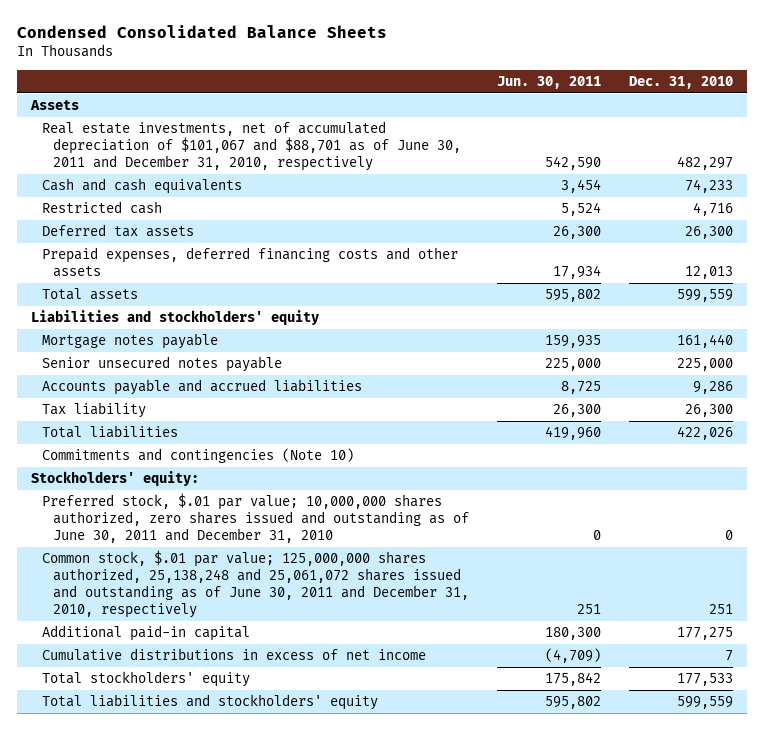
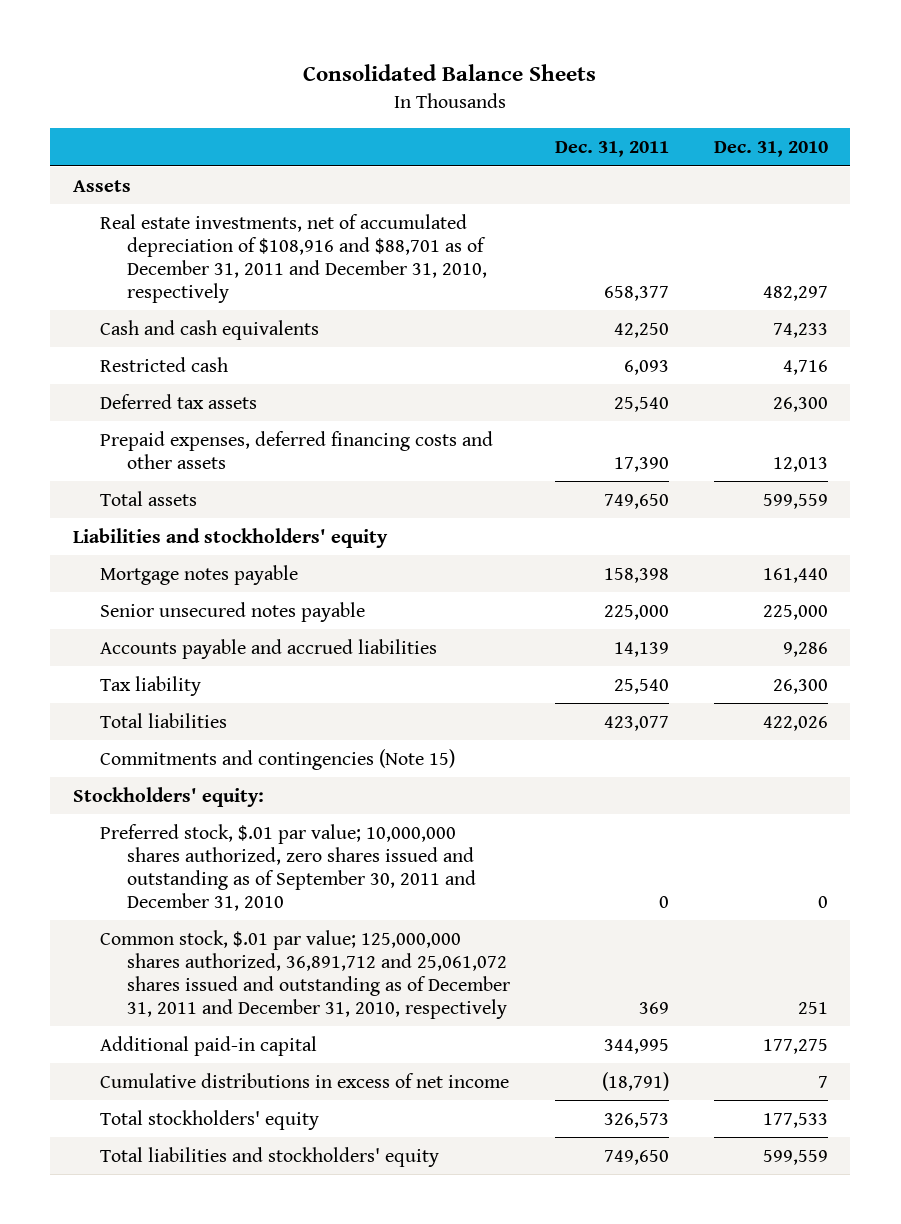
- Condensed Consolidated Balance Sheets
+ Consolidated Balance Sheets
- | Jun. 30, 2011 | Dec. 31, 2010
+ | Dec. 31, 2011 | Dec. 31, 2010
- Real estate investments, net of accumulated depreciation of $101,067 and $88,701 as of June 30, 2011 and December 31, 2010, respectively | 542,590 | 482,297
+ Real estate investments, net of accumulated depreciation of $108,916 and $88,701 as of December 31, 2011 and December 31, 2010, respectively | 658,377 | 482,297
- Commitments and contingencies (Note 10)
+ Commitments and contingencies (Note 15)
- Preferred stock, $.01 par value; 10,000,000 shares authorized, zero shares issued and outstanding as of June 30, 2011 and December 31, 2010 | 0 | 0
- Common stock, $.01 par value; 125,000,000 shares authorized, 25,138,248 and 25,061,072 shares issued and outstanding as of June 30, 2011 and December 31, 2010, respectively | 251 | 251
+ Preferred stock, $.01 par value; 10,000,000 shares authorized, zero shares issued and outstanding as of September 30, 2011 and December 31, 2010 | 0 | 0
+ Common stock, $.01 par value; 125,000,000 shares authorized, 36,891,712 and 25,061,072 shares issued and outstanding as of December 31, 2011 and December 31, 2010, respectively | 369 | 251

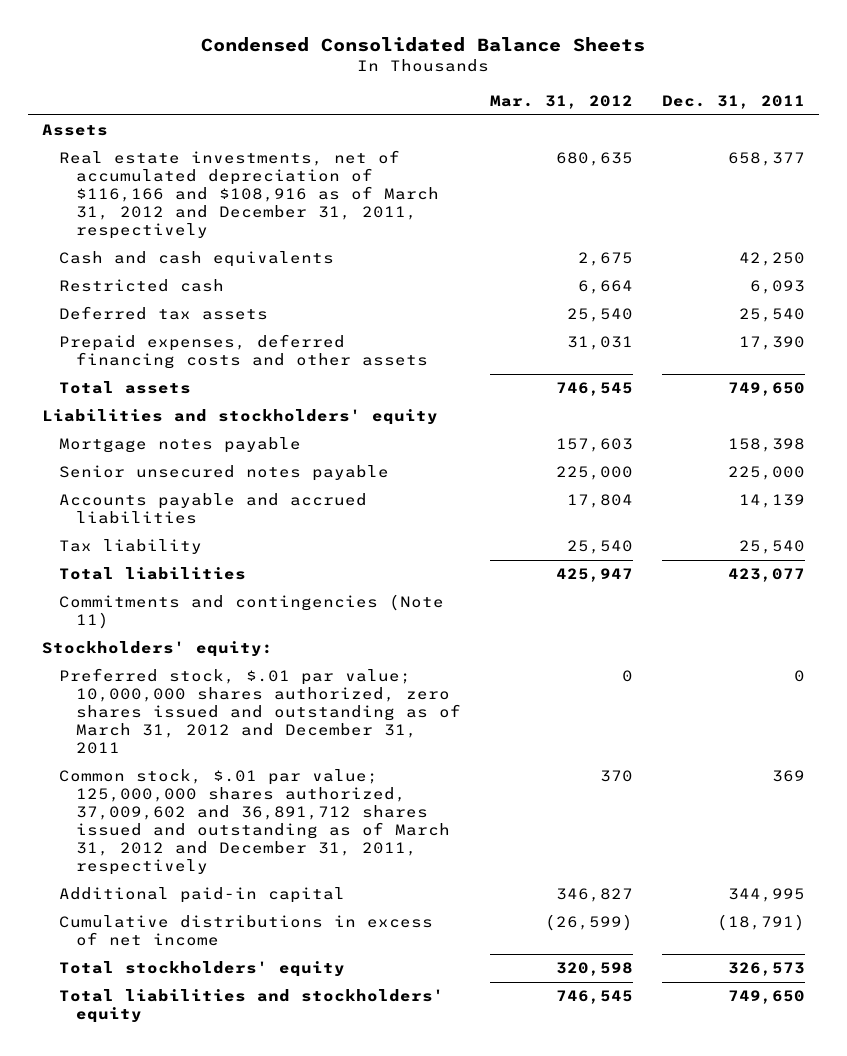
- Consolidated Balance Sheets
+ Condensed Consolidated Balance Sheets
- | Dec. 31, 2011 | Dec. 31, 2010
+ | Mar. 31, 2012 | Dec. 31, 2011
- Real estate investments, net of accumulated depreciation of $108,916 and $88,701 as of December 31, 2011 and December 31, 2010, respectively | 658,377 | 482,297
+ Real estate investments, net of accumulated depreciation of $116,166 and $108,916 as of March 31, 2012 and December 31, 2011, respectively | 680,635 | 658,377
- Commitments and contingencies (Note 15)
+ Commitments and contingencies (Note 11)
- Preferred stock, $.01 par value; 10,000,000 shares authorized, zero shares issued and outstanding as of September 30, 2011 and December 31, 2010 | 0 | 0
- Common stock, $.01 par value; 125,000,000 shares authorized, 36,891,712 and 25,061,072 shares issued and outstanding as of December 31, 2011 and December 31, 2010, respectively | 369 | 251
+ Preferred stock, $.01 par value; 10,000,000 shares authorized, zero shares issued and outstanding as of March 31, 2012 and December 31, 2011 | 0 | 0
+ Common stock, $.01 par value; 125,000,000 shares authorized, 37,009,602 and 36,891,712 shares issued and outstanding as of March 31, 2012 and December 31, 2011, respectively | 370 | 369

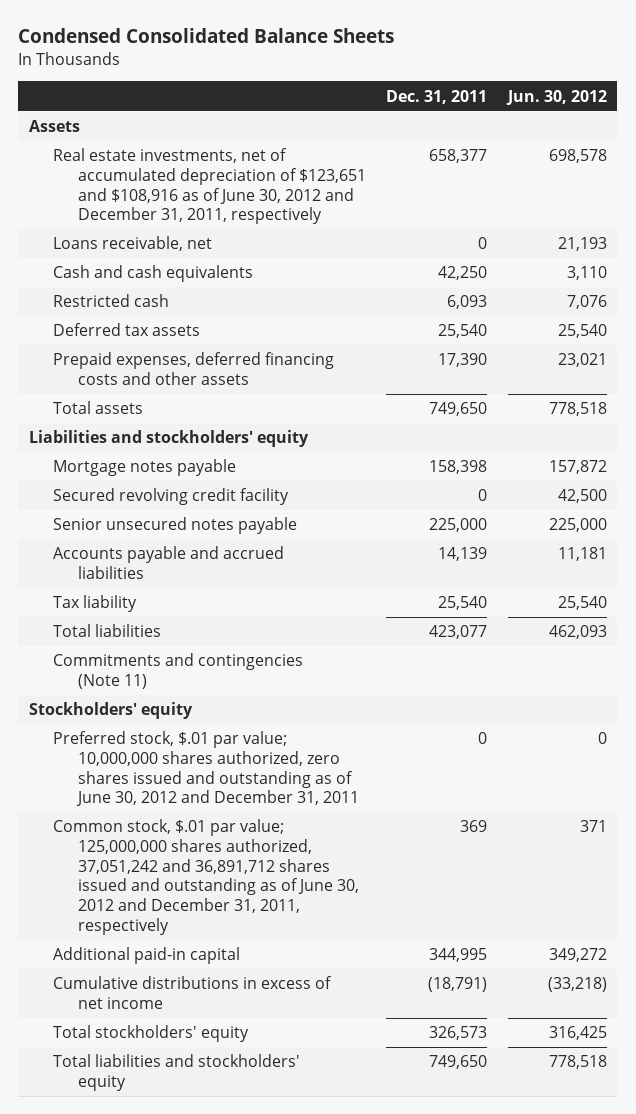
- | Mar. 31, 2012 | Dec. 31, 2011
+ | Dec. 31, 2011 | Jun. 30, 2012
- Real estate investments, net of accumulated depreciation of $116,166 and $108,916 as of March 31, 2012 and December 31, 2011, respectively | 680,635 | 658,377
+ Real estate investments, net of accumulated depreciation of $123,651 and $108,916 as of June 30, 2012 and December 31, 2011, respectively | 658,377 | 698,578
+ Loans receivable, net | 0 | 21,193
+ Secured revolving credit facility | 0 | 42,500
- Stockholders' equity:
- Preferred stock, $.01 par value; 10,000,000 shares authorized, zero shares issued and outstanding as of March 31, 2012 and December 31, 2011 | 0 | 0
- Common stock, $.01 par value; 125,000,000 shares authorized, 37,009,602 and 36,891,712 shares issued and outstanding as of March 31, 2012 and December 31, 2011, respectively | 370 | 369
+ Stockholders' equity
+ Preferred stock, $.01 par value; 10,000,000 shares authorized, zero shares issued and outstanding as of June 30, 2012 and December 31, 2011 | 0 | 0
+ Common stock, $.01 par value; 125,000,000 shares authorized, 37,051,242 and 36,891,712 shares issued and outstanding as of June 30, 2012 and December 31, 2011, respectively | 369 | 371

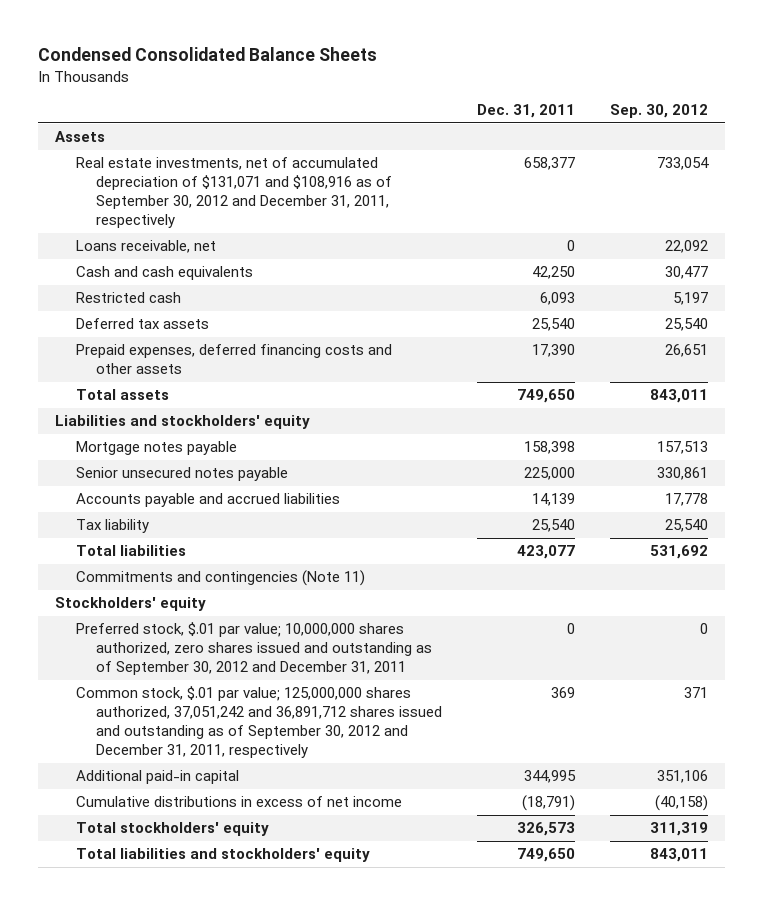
- | Dec. 31, 2011 | Jun. 30, 2012
+ | Dec. 31, 2011 | Sep. 30, 2012
- Real estate investments, net of accumulated depreciation of $123,651 and $108,916 as of June 30, 2012 and December 31, 2011, respectively | 658,377 | 698,578
+ Real estate investments, net of accumulated depreciation of $131,071 and $108,916 as of September 30, 2012 and December 31, 2011, respectively | 658,377 | 733,054
- Secured revolving credit facility | 0 | 42,500
- Preferred stock, $.01 par value; 10,000,000 shares authorized, zero shares issued and outstanding as of June 30, 2012 and December 31, 2011 | 0 | 0
- Common stock, $.01 par value; 125,000,000 shares authorized, 37,051,242 and 36,891,712 shares issued and outstanding as of June 30, 2012 and December 31, 2011, respectively | 369 | 371
+ Preferred stock, $.01 par value; 10,000,000 shares authorized, zero shares issued and outstanding as of September 30, 2012 and December 31, 2011 | 0 | 0
+ Common stock, $.01 par value; 125,000,000 shares authorized, 37,051,242 and 36,891,712 shares issued and outstanding as of September 30, 2012 and December 31, 2011, respectively | 369 | 371

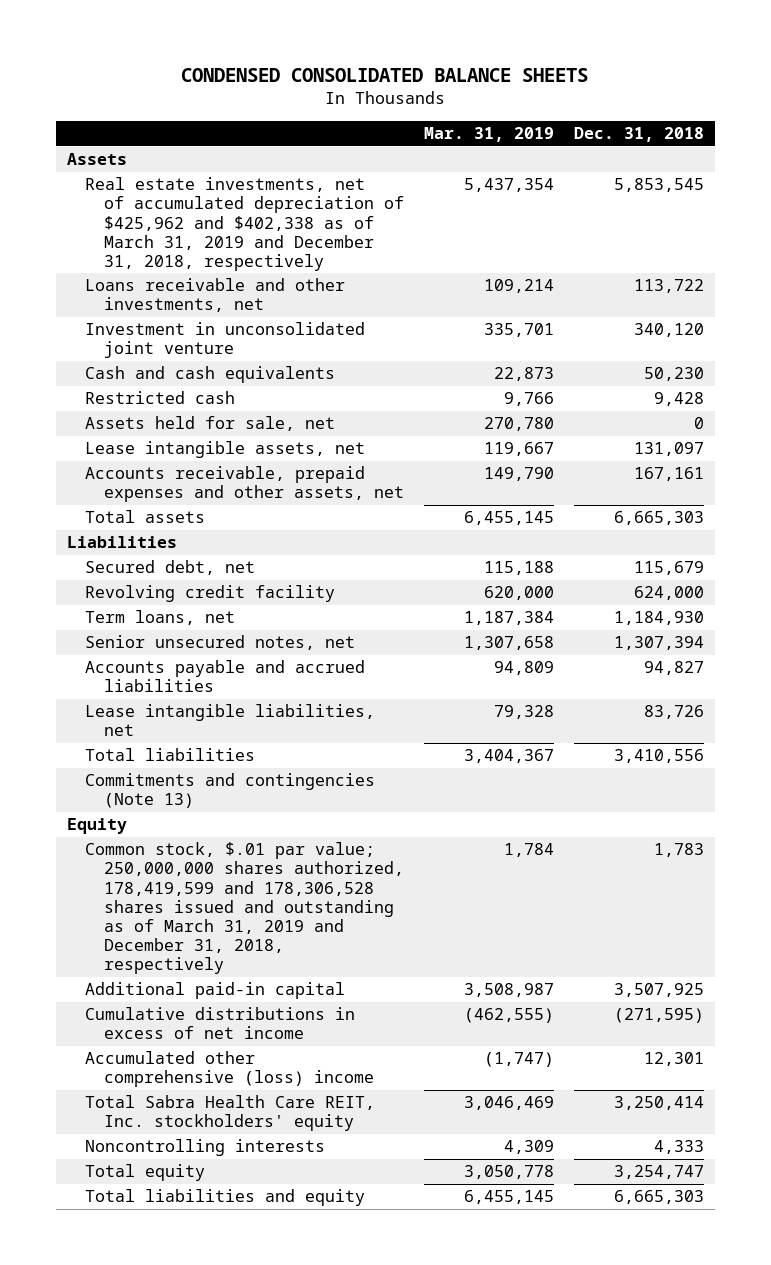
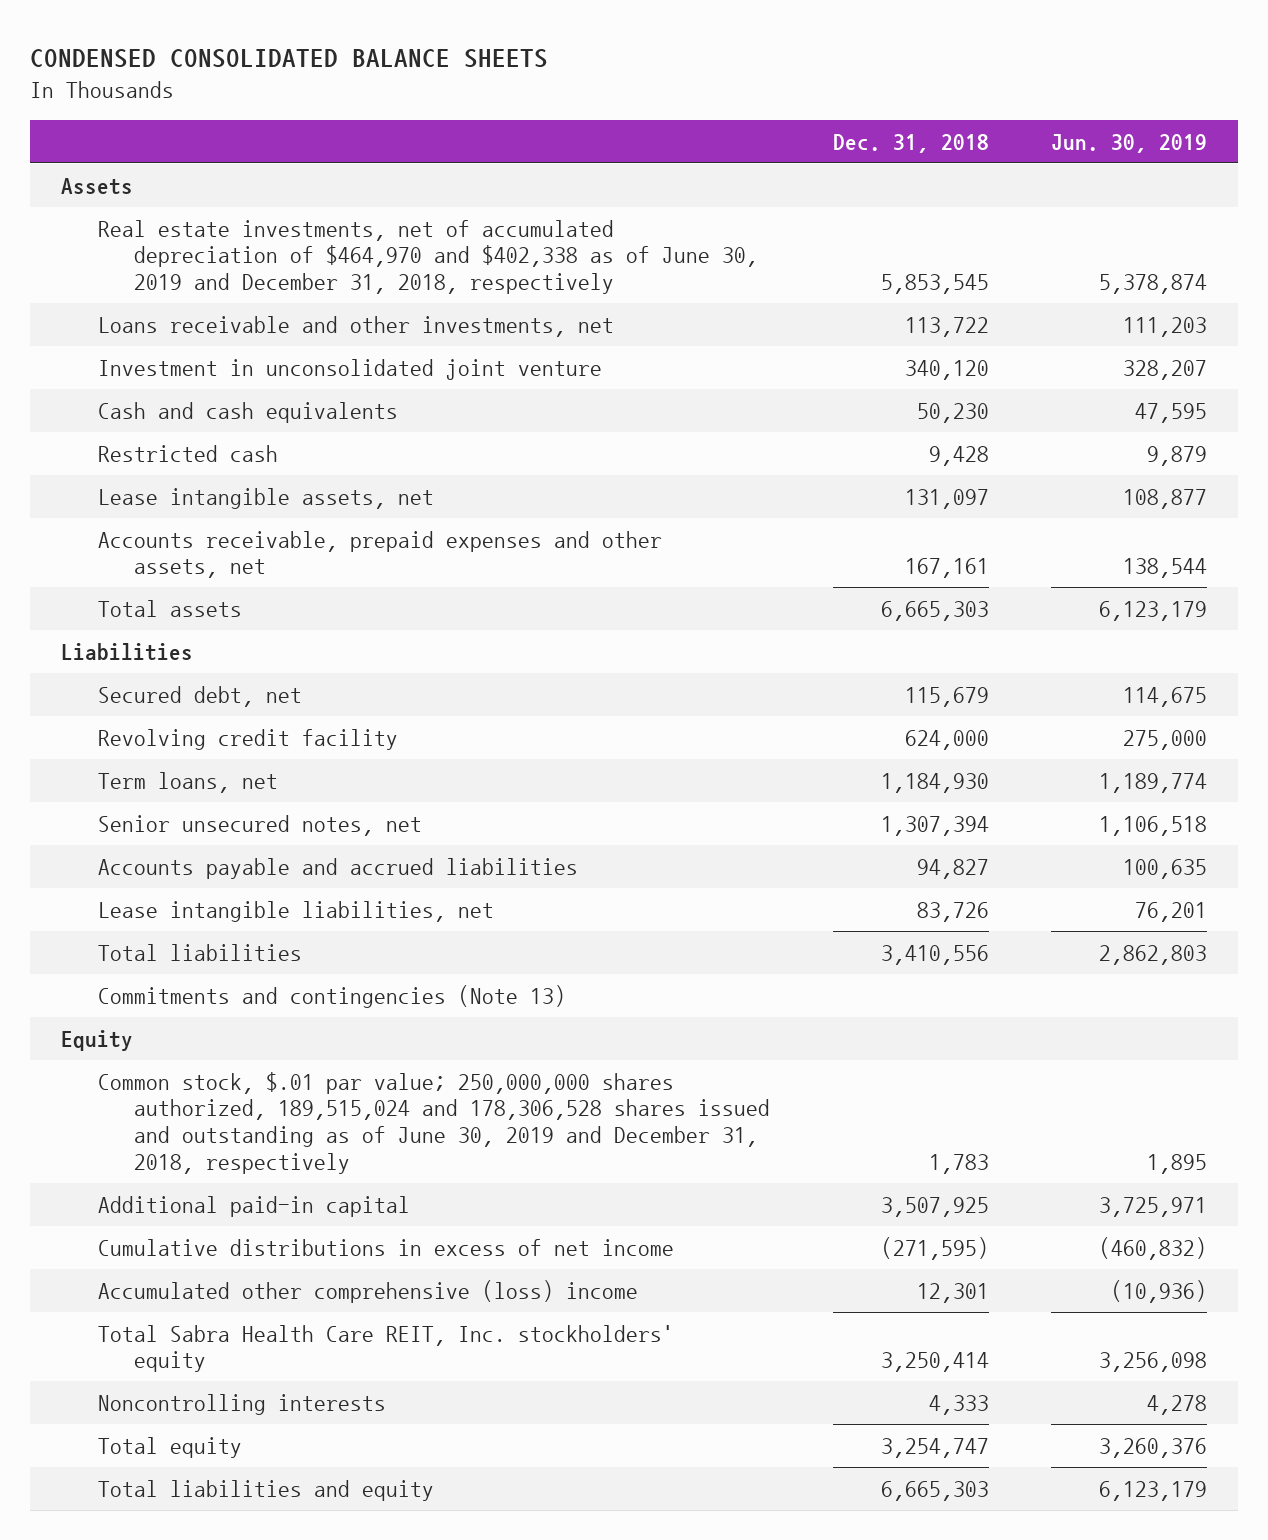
- | Mar. 31, 2019 | Dec. 31, 2018
+ | Dec. 31, 2018 | Jun. 30, 2019
- Real estate investments, net of accumulated depreciation of $425,962 and $402,338 as of March 31, 2019 and December 31, 2018, respectively | 5,437,354 | 5,853,545
+ Real estate investments, net of accumulated depreciation of $464,970 and $402,338 as of June 30, 2019 and December 31, 2018, respectively | 5,853,545 | 5,378,874
- Assets held for sale, net | 270,780 | 0
- Common stock, $.01 par value; 250,000,000 shares authorized, 178,419,599 and 178,306,528 shares issued and outstanding as of March 31, 2019 and December 31, 2018, respectively | 1,784 | 1,783
+ Common stock, $.01 par value; 250,000,000 shares authorized, 189,515,024 and 178,306,528 shares issued and outstanding as of June 30, 2019 and December 31, 2018, respectively | 1,783 | 1,895

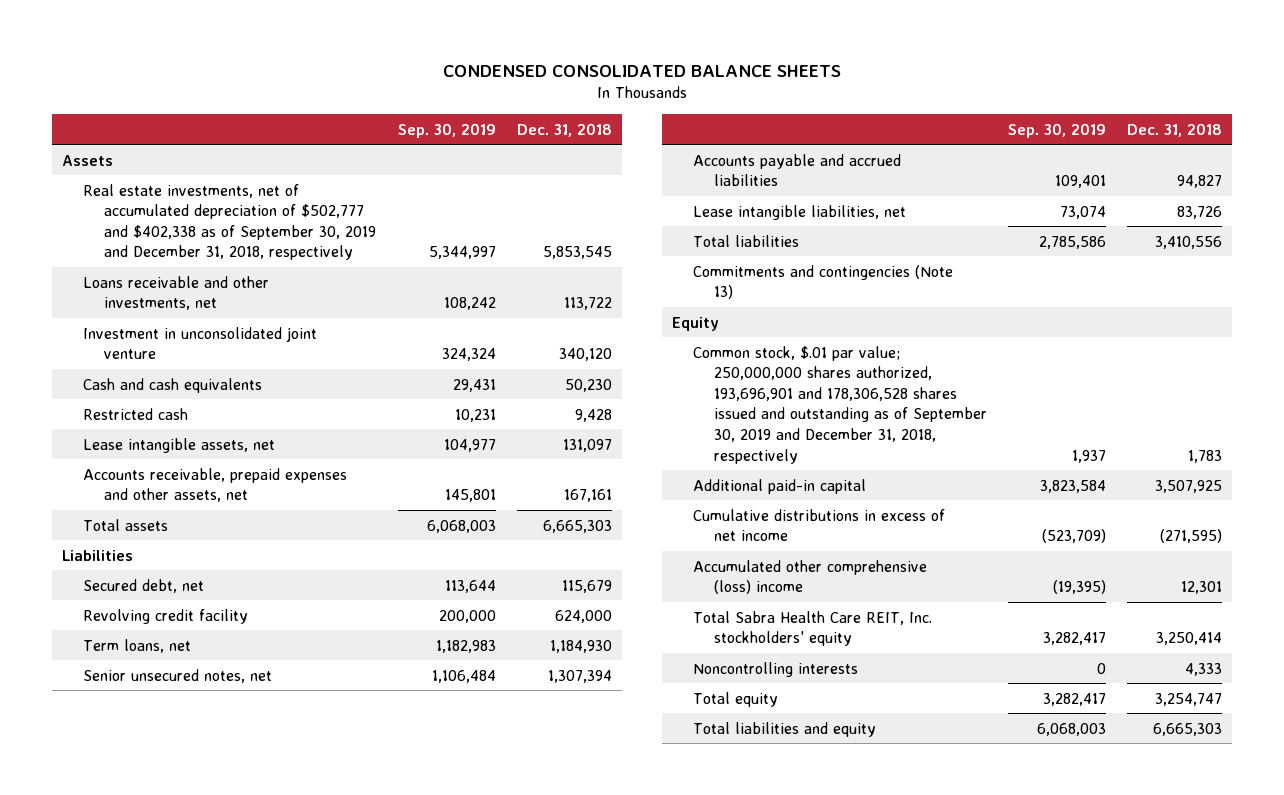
- | Dec. 31, 2018 | Jun. 30, 2019
+ | Sep. 30, 2019 | Dec. 31, 2018
- Real estate investments, net of accumulated depreciation of $464,970 and $402,338 as of June 30, 2019 and December 31, 2018, respectively | 5,853,545 | 5,378,874
+ Real estate investments, net of accumulated depreciation of $502,777 and $402,338 as of September 30, 2019 and December 31, 2018, respectively | 5,344,997 | 5,853,545
- Common stock, $.01 par value; 250,000,000 shares authorized, 189,515,024 and 178,306,528 shares issued and outstanding as of June 30, 2019 and December 31, 2018, respectively | 1,783 | 1,895
+ Common stock, $.01 par value; 250,000,000 shares authorized, 193,696,901 and 178,306,528 shares issued and outstanding as of September 30, 2019 and December 31, 2018, respectively | 1,937 | 1,783

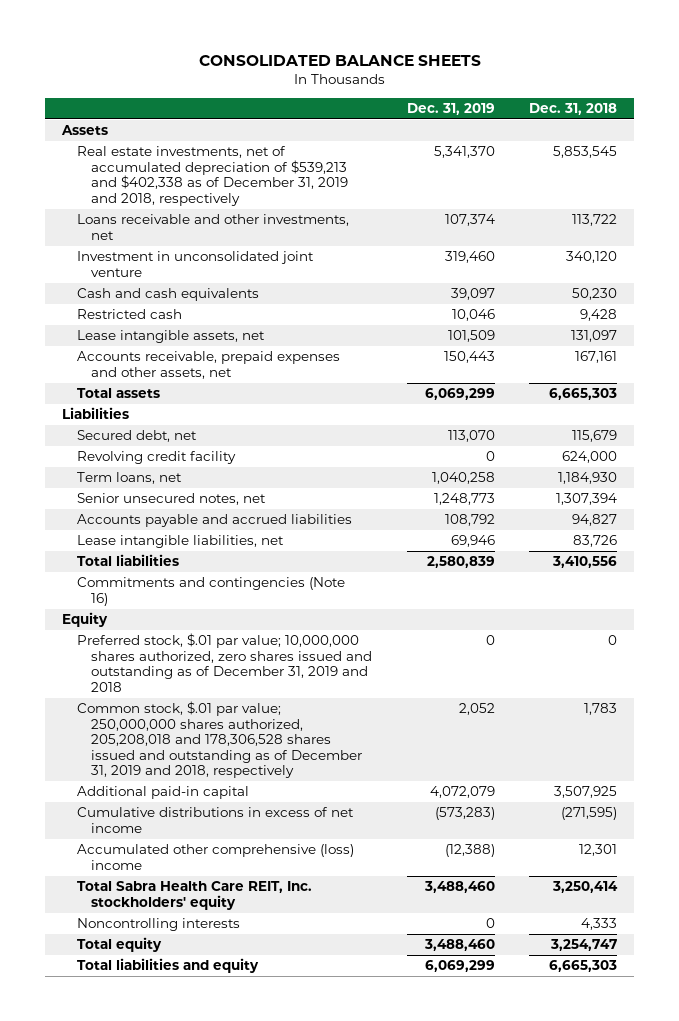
- CONDENSED CONSOLIDATED BALANCE SHEETS
+ CONSOLIDATED BALANCE SHEETS
- | Sep. 30, 2019 | Dec. 31, 2018
+ | Dec. 31, 2019 | Dec. 31, 2018
- Real estate investments, net of accumulated depreciation of $502,777 and $402,338 as of September 30, 2019 and December 31, 2018, respectively | 5,344,997 | 5,853,545
+ Real estate investments, net of accumulated depreciation of $539,213 and $402,338 as of December 31, 2019 and 2018, respectively | 5,341,370 | 5,853,545
- Commitments and contingencies (Note 13)
+ Commitments and contingencies (Note 16)
- Common stock, $.01 par value; 250,000,000 shares authorized, 193,696,901 and 178,306,528 shares issued and outstanding as of September 30, 2019 and December 31, 2018, respectively | 1,937 | 1,783
+ Preferred stock, $.01 par value; 10,000,000 shares authorized, zero shares issued and outstanding as of December 31, 2019 and 2018 | 0 | 0
+ Common stock, $.01 par value; 250,000,000 shares authorized, 205,208,018 and 178,306,528 shares issued and outstanding as of December 31, 2019 and 2018, respectively | 2,052 | 1,783

